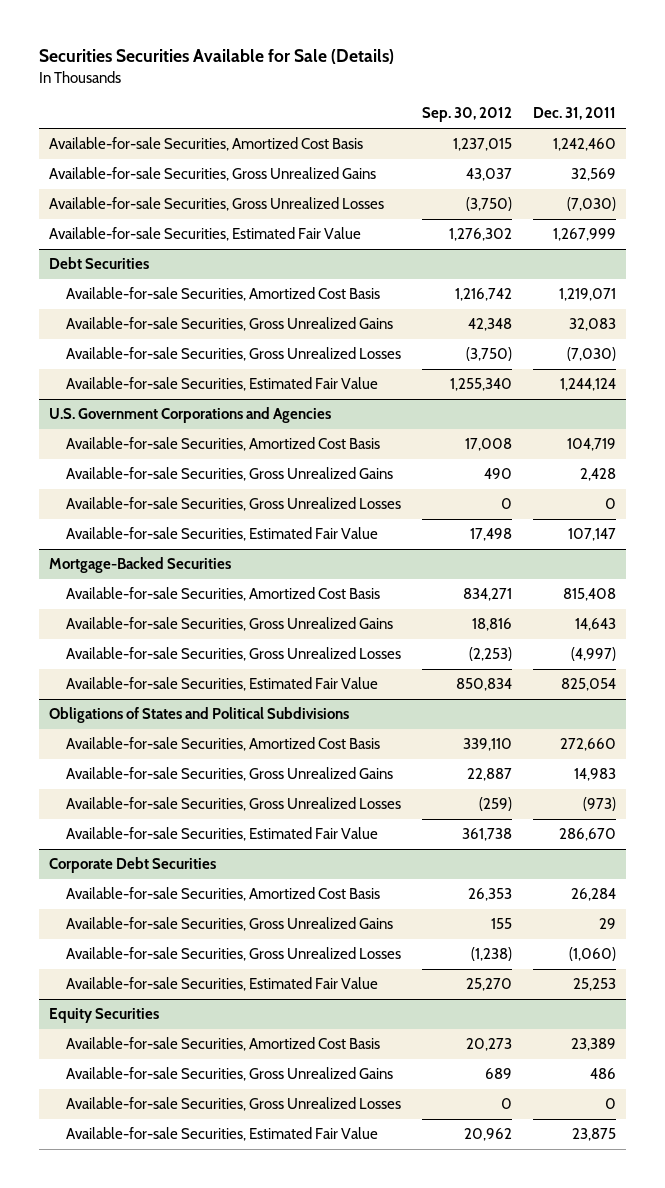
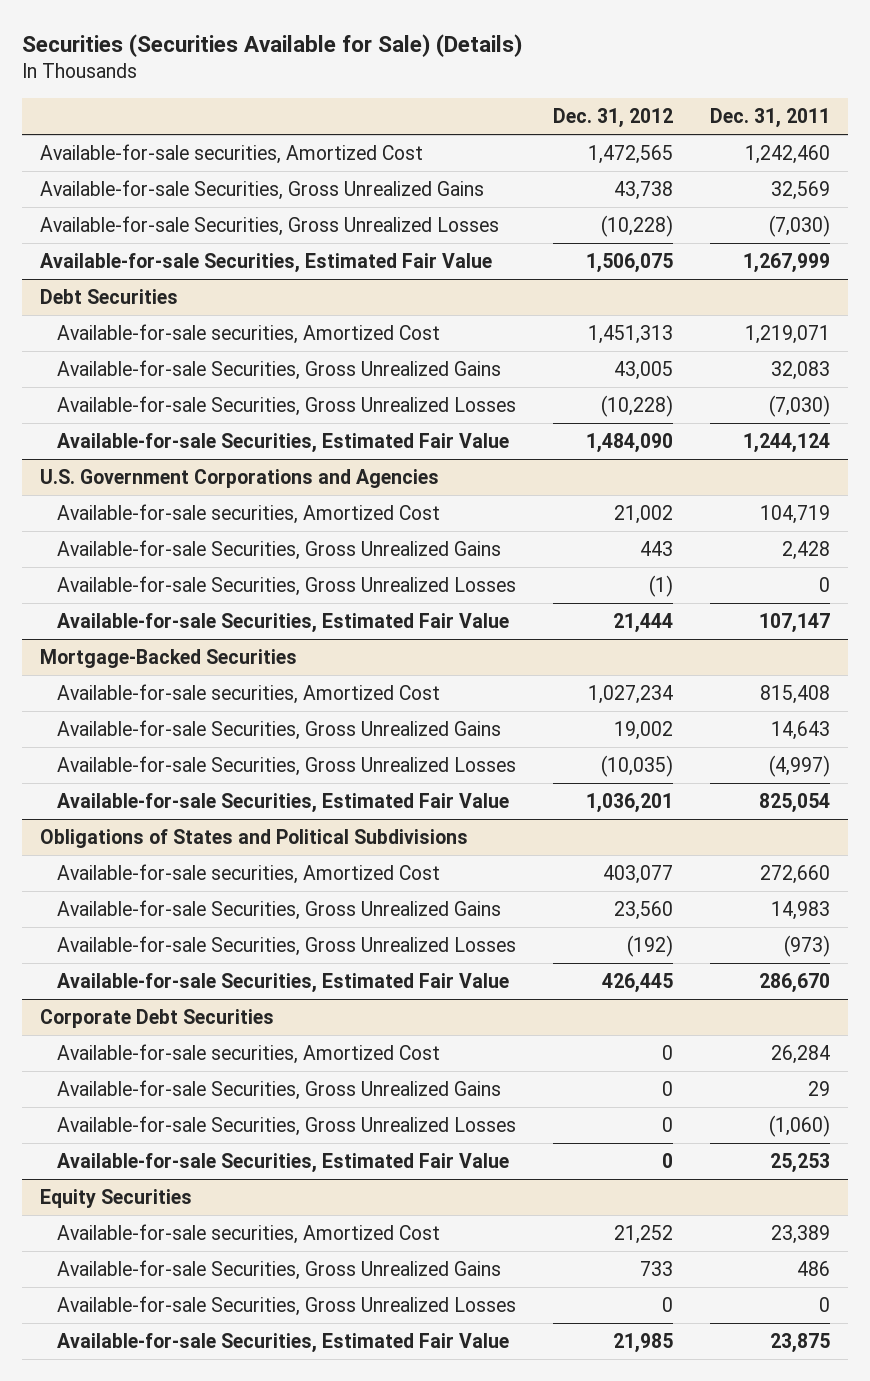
- Securities Securities Available for Sale (Details)
+ Securities (Securities Available for Sale) (Details)
- | Sep. 30, 2012 | Dec. 31, 2011
+ | Dec. 31, 2012 | Dec. 31, 2011
- Available-for-sale Securities, Amortized Cost Basis | 1,237,015 | 1,242,460
+ Available-for-sale securities, Amortized Cost | 1,472,565 | 1,242,460
@ Debt Securities
- Available-for-sale Securities, Amortized Cost Basis | 1,216,742 | 1,219,071
+ Available-for-sale securities, Amortized Cost | 1,451,313 | 1,219,071
@ U.S. Government Corporations and Agencies
- Available-for-sale Securities, Amortized Cost Basis | 17,008 | 104,719
+ Available-for-sale securities, Amortized Cost | 21,002 | 104,719
@ Mortgage-Backed Securities
- Available-for-sale Securities, Amortized Cost Basis | 834,271 | 815,408
+ Available-for-sale securities, Amortized Cost | 1,027,234 | 815,408
@ Obligations of States and Political Subdivisions
- Available-for-sale Securities, Amortized Cost Basis | 339,110 | 272,660
+ Available-for-sale securities, Amortized Cost | 403,077 | 272,660
@ Corporate Debt Securities
- Available-for-sale Securities, Amortized Cost Basis | 26,353 | 26,284
+ Available-for-sale securities, Amortized Cost | 0 | 26,284
@ Equity Securities
- Available-for-sale Securities, Amortized Cost Basis | 20,273 | 23,389
+ Available-for-sale securities, Amortized Cost | 21,252 | 23,389

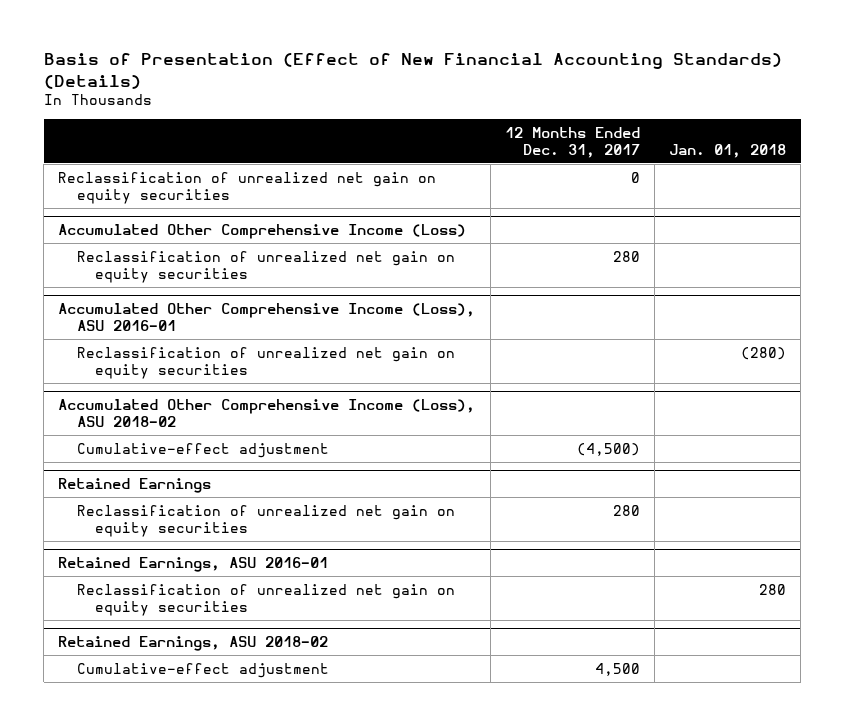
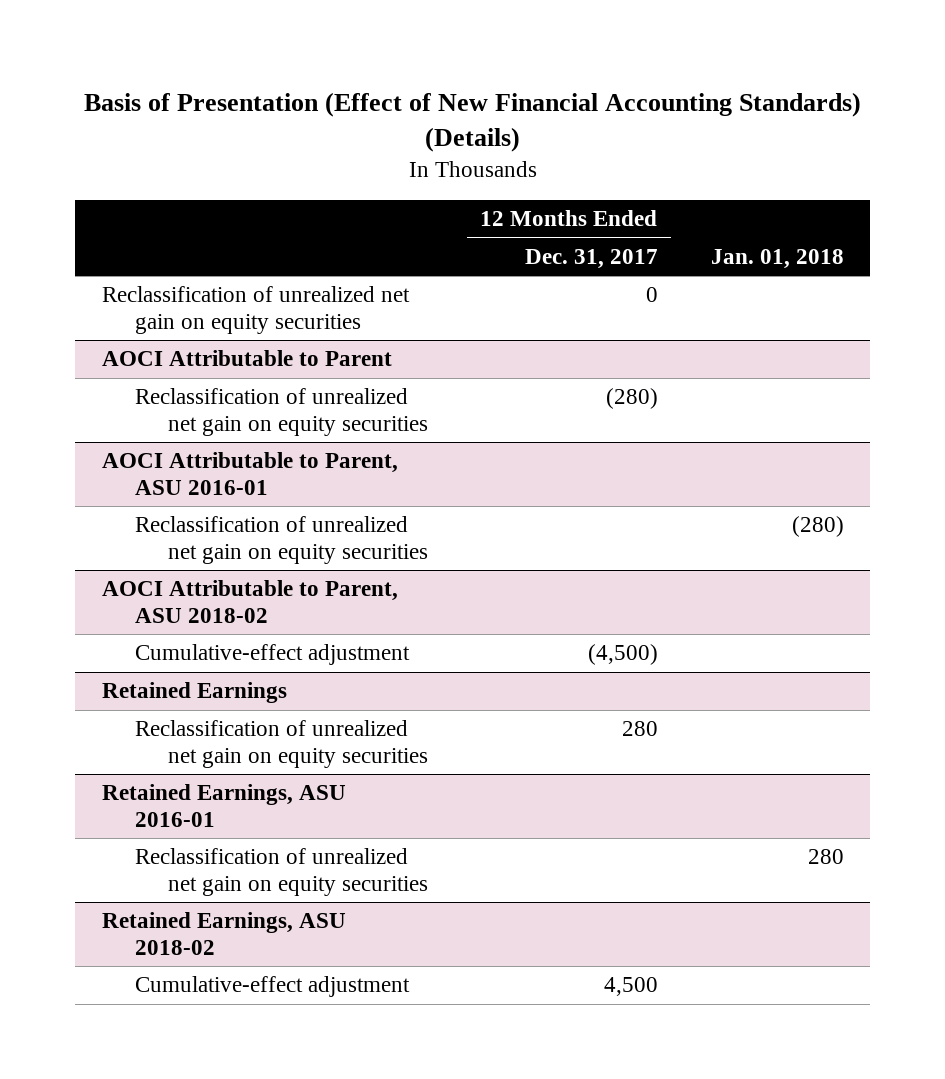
- Accumulated Other Comprehensive Income (Loss)
- Reclassification of unrealized net gain on equity securities | 280 |
- Accumulated Other Comprehensive Income (Loss), ASU 2016-01
+ AOCI Attributable to Parent
+ Reclassification of unrealized net gain on equity securities | (280) |
+ AOCI Attributable to Parent, ASU 2016-01
- Accumulated Other Comprehensive Income (Loss), ASU 2018-02
+ AOCI Attributable to Parent, ASU 2018-02

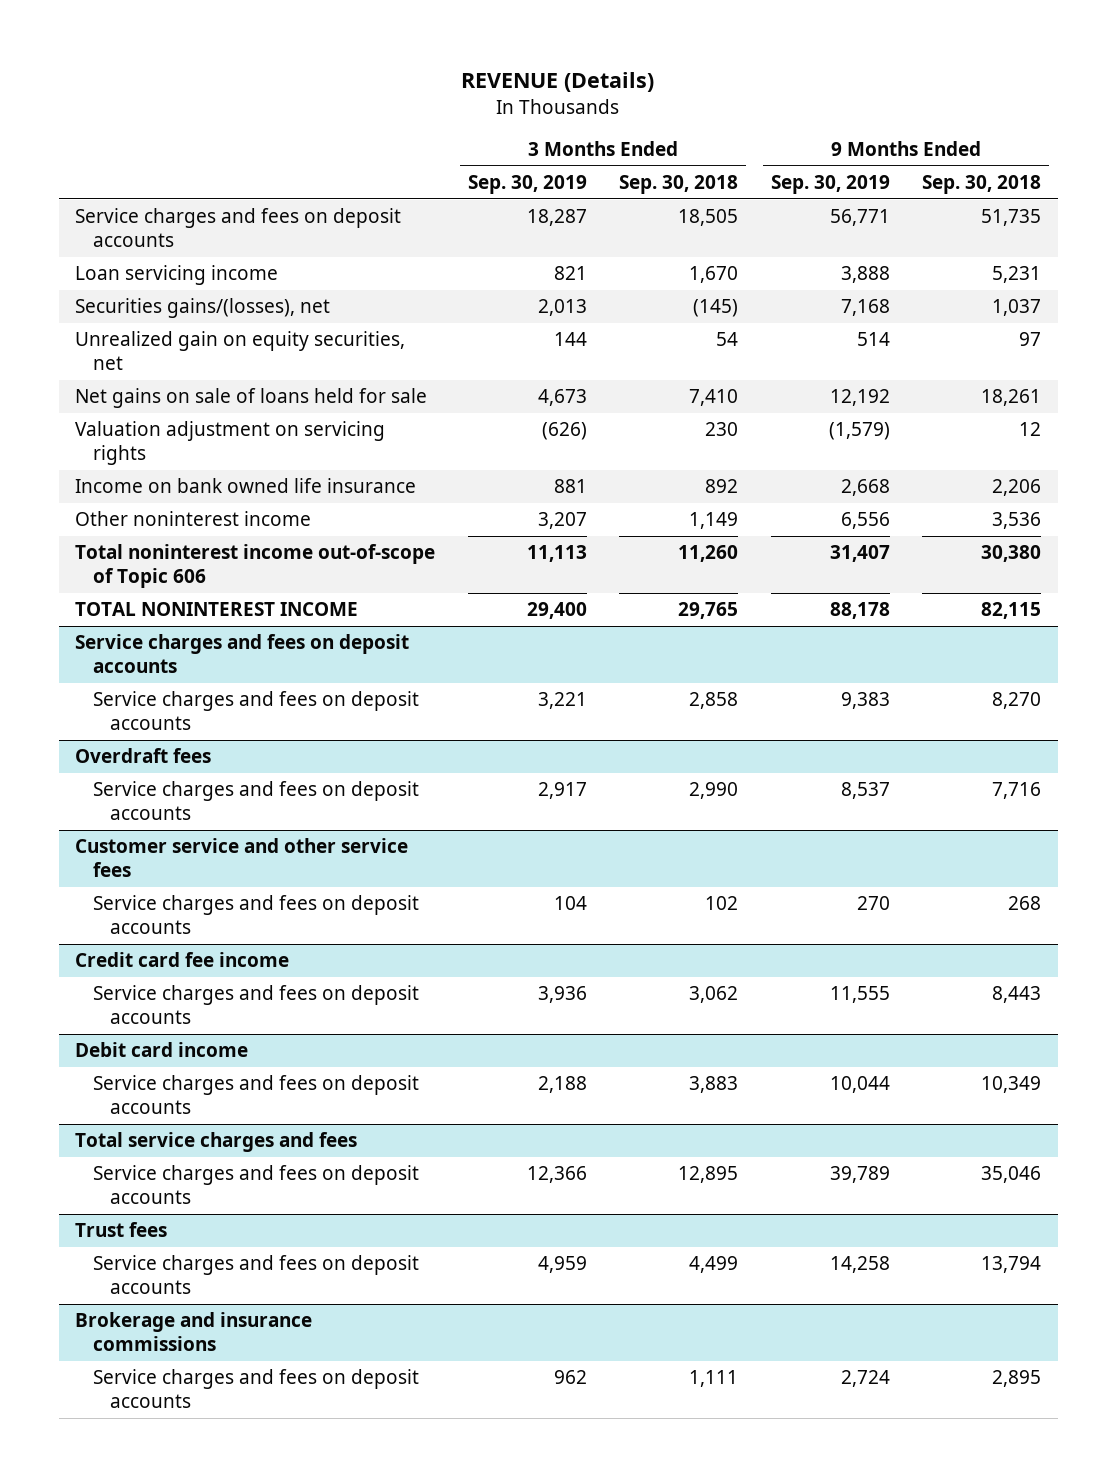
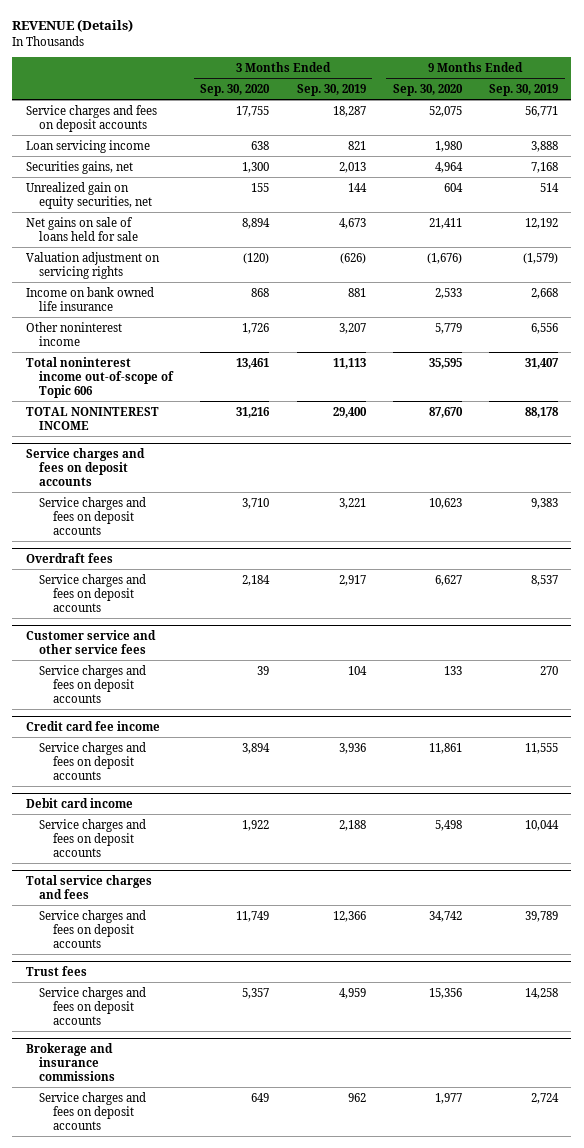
- | 3 Months Ended Sep. 30, 2019 | 3 Months Ended Sep. 30, 2018 | 9 Months Ended Sep. 30, 2019 | 9 Months Ended Sep. 30, 2018
+ | 3 Months Ended Sep. 30, 2020 | 3 Months Ended Sep. 30, 2019 | 9 Months Ended Sep. 30, 2020 | 9 Months Ended Sep. 30, 2019
- Securities gains/(losses), net | 2,013 | (145) | 7,168 | 1,037
+ Securities gains, net | 1,300 | 2,013 | 4,964 | 7,168

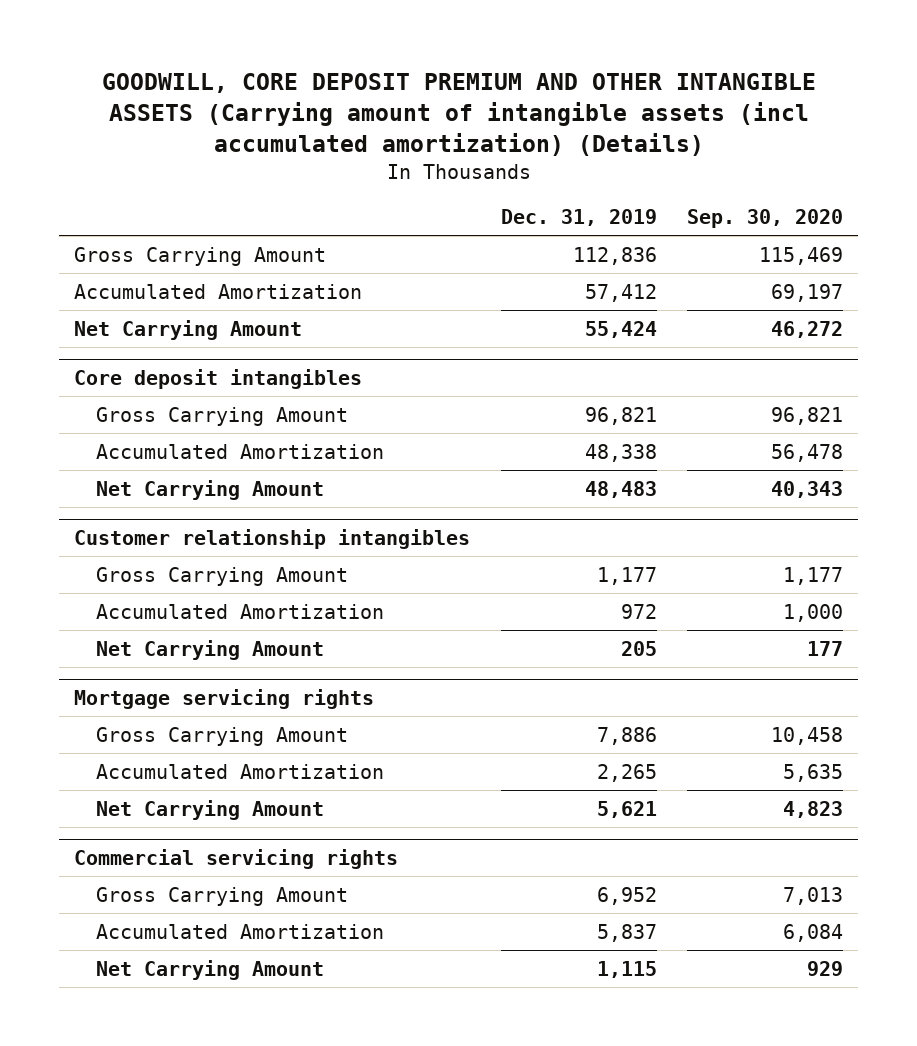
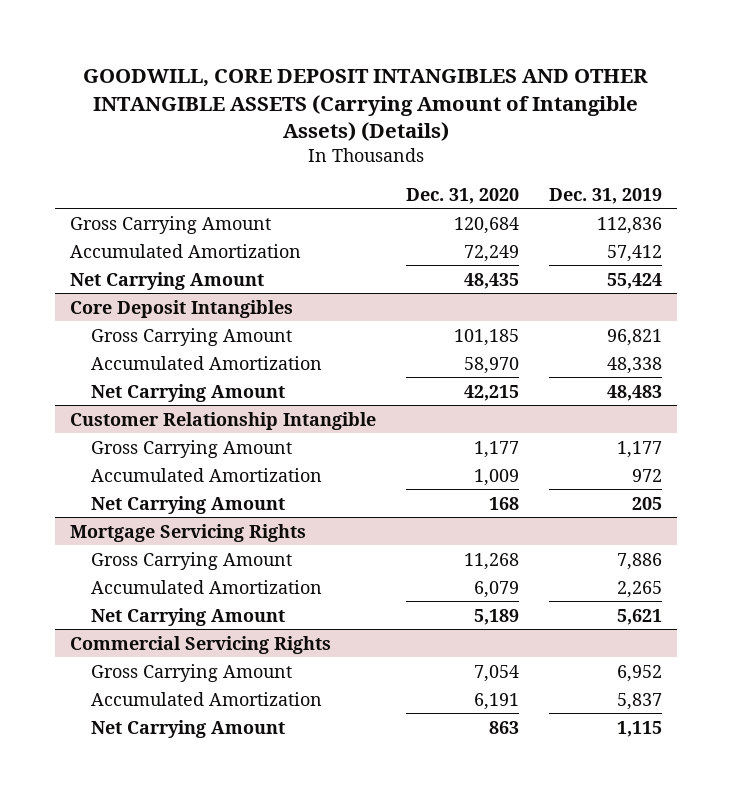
- GOODWILL, CORE DEPOSIT PREMIUM AND OTHER INTANGIBLE ASSETS (Carrying amount of intangible assets (incl accumulated amortization) (Details)
+ GOODWILL, CORE DEPOSIT INTANGIBLES AND OTHER INTANGIBLE ASSETS (Carrying Amount of Intangible Assets) (Details)
- | Dec. 31, 2019 | Sep. 30, 2020
+ | Dec. 31, 2020 | Dec. 31, 2019
- Core deposit intangibles
+ Core Deposit Intangibles
- Customer relationship intangibles
+ Customer Relationship Intangible
- Mortgage servicing rights
+ Mortgage Servicing Rights
- Commercial servicing rights
+ Commercial Servicing Rights

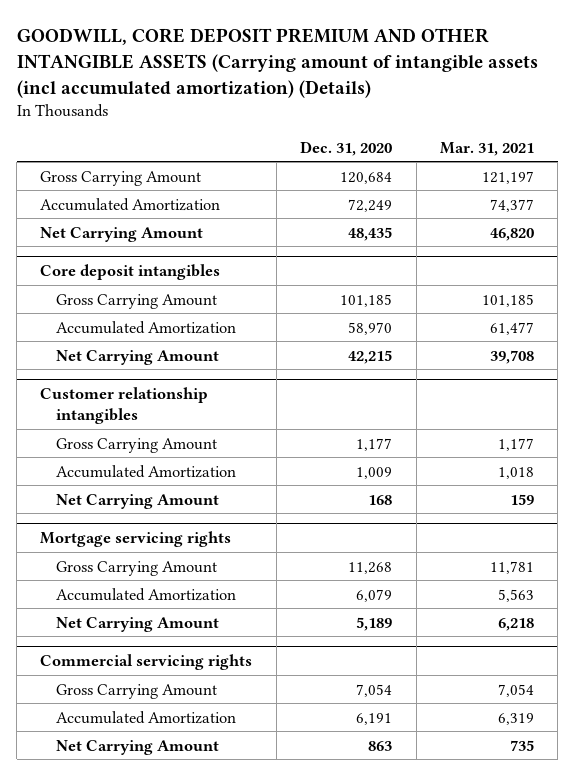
- GOODWILL, CORE DEPOSIT INTANGIBLES AND OTHER INTANGIBLE ASSETS (Carrying Amount of Intangible Assets) (Details)
+ GOODWILL, CORE DEPOSIT PREMIUM AND OTHER INTANGIBLE ASSETS (Carrying amount of intangible assets (incl accumulated amortization) (Details)
- | Dec. 31, 2020 | Dec. 31, 2019
+ | Dec. 31, 2020 | Mar. 31, 2021
- Core Deposit Intangibles
+ Core deposit intangibles
- Customer Relationship Intangible
+ Customer relationship intangibles
- Mortgage Servicing Rights
+ Mortgage servicing rights
- Commercial Servicing Rights
+ Commercial servicing rights

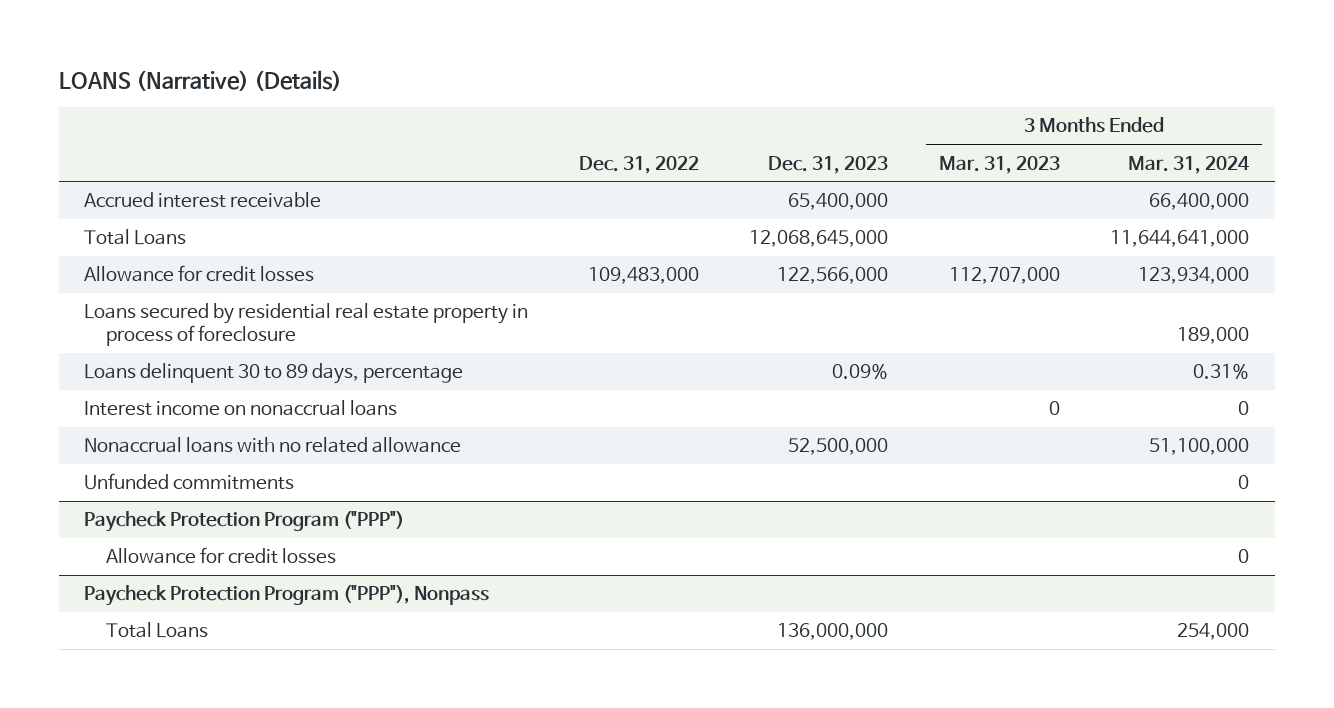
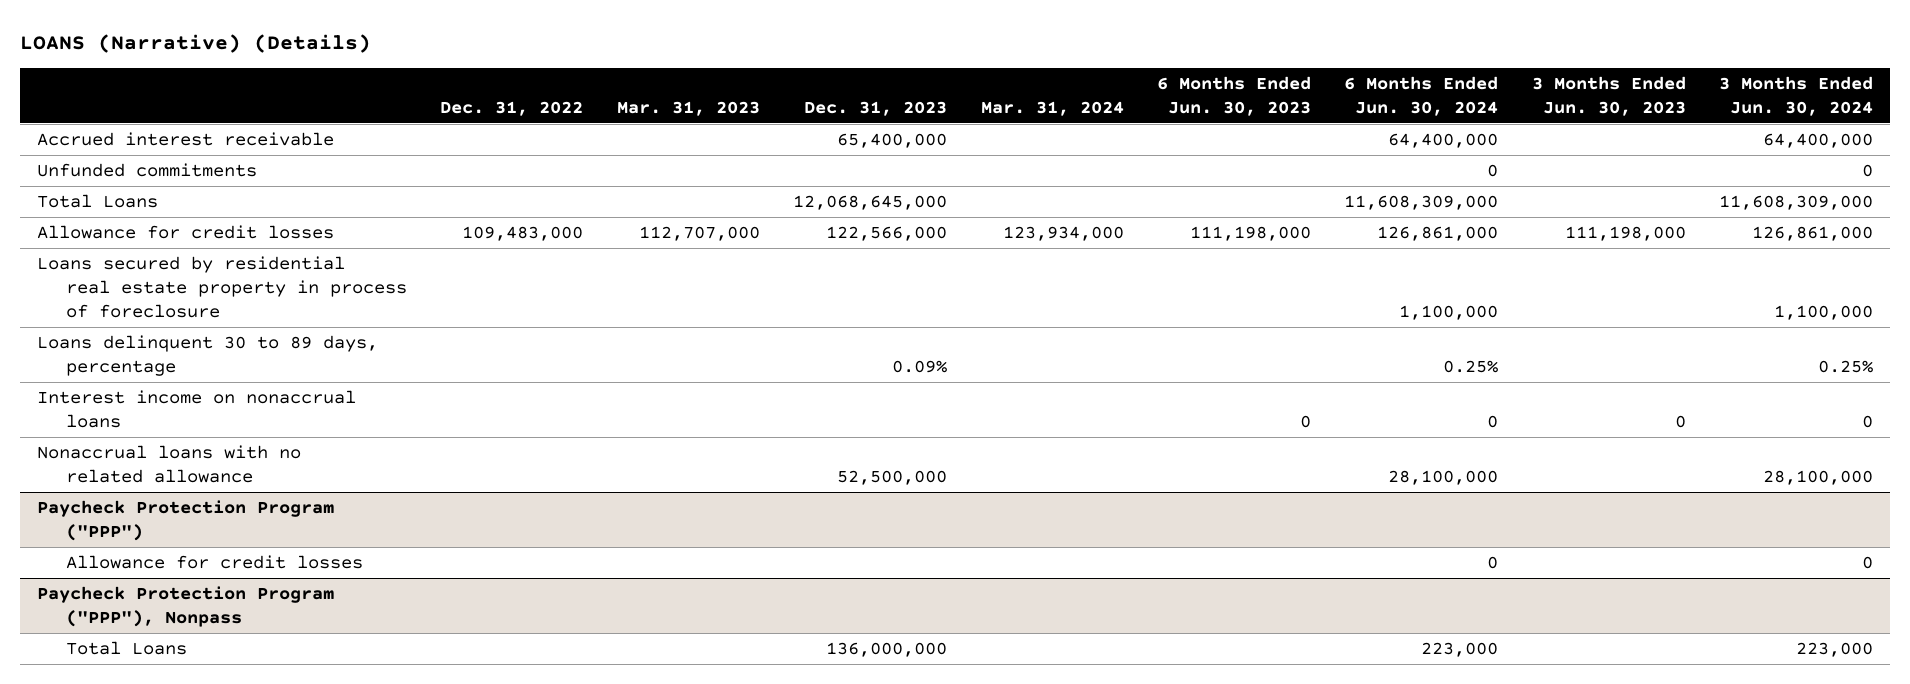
- | Dec. 31, 2022 | Dec. 31, 2023 | 3 Months Ended Mar. 31, 2023 | 3 Months Ended Mar. 31, 2024
+ | Dec. 31, 2022 | Mar. 31, 2023 | Dec. 31, 2023 | Mar. 31, 2024 | 6 Months Ended Jun. 30, 2023 | 6 Months Ended Jun. 30, 2024 | 3 Months Ended Jun. 30, 2023 | 3 Months Ended Jun. 30, 2024
moved up: Unfunded commitments | | | | | | 0 | | 0

